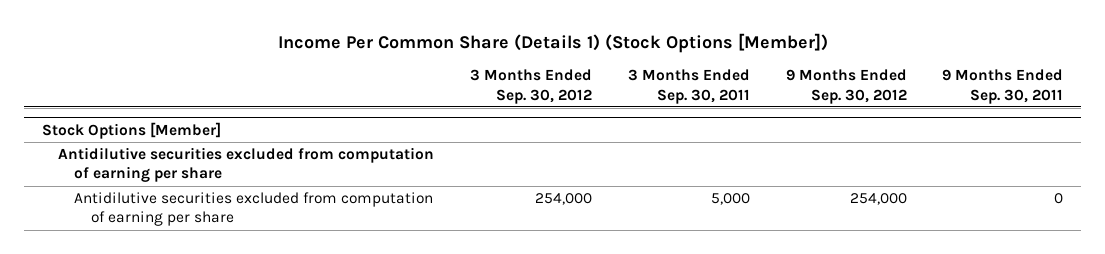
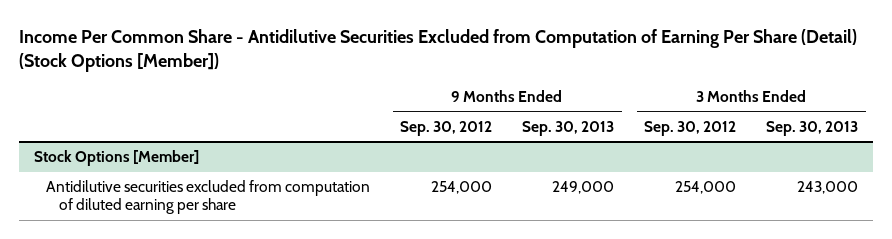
- Income Per Common Share (Details 1) (Stock Options [Member])
+ Income Per Common Share - Antidilutive Securities Excluded from Computation of Earning Per Share (Detail) (Stock Options [Member])
- | 3 Months Ended Sep. 30, 2012 | 3 Months Ended Sep. 30, 2011 | 9 Months Ended Sep. 30, 2012 | 9 Months Ended Sep. 30, 2011
+ | 9 Months Ended Sep. 30, 2012 | 9 Months Ended Sep. 30, 2013 | 3 Months Ended Sep. 30, 2012 | 3 Months Ended Sep. 30, 2013
@ Stock Options [Member]
- Antidilutive securities excluded from computation of earning per share
- Antidilutive securities excluded from computation of earning per share | 254,000 | 5,000 | 254,000 | 0
+ Antidilutive securities excluded from computation of diluted earning per share | 254,000 | 249,000 | 254,000 | 243,000

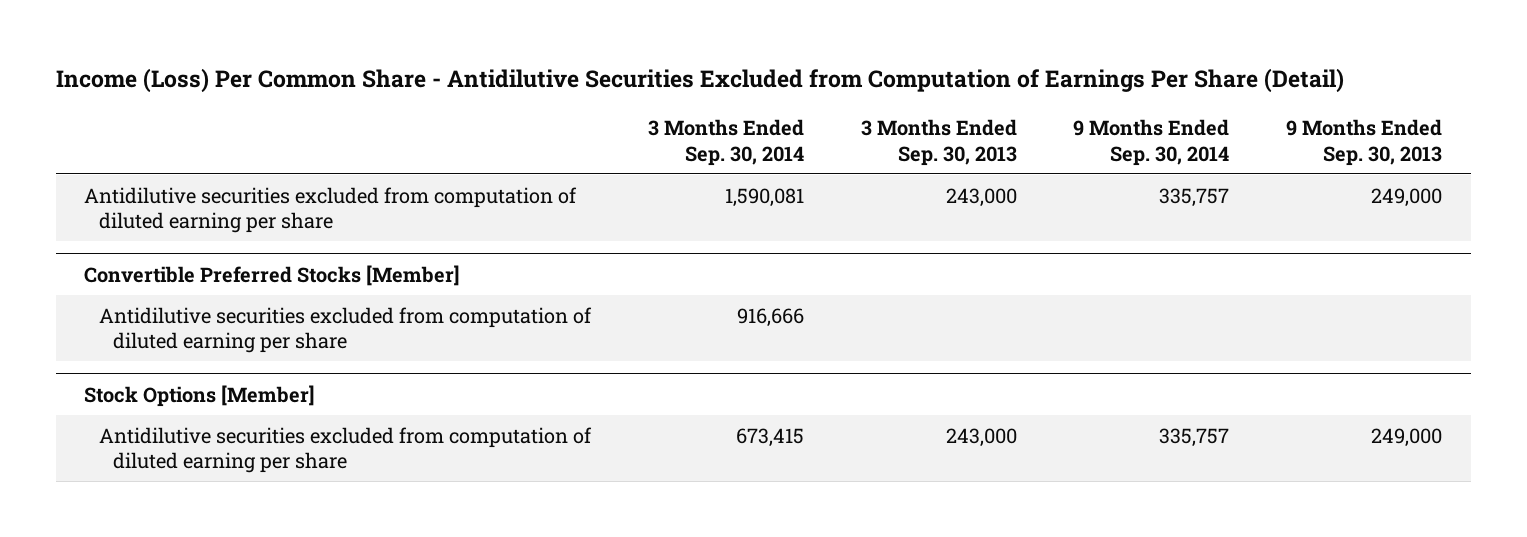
- Income Per Common Share - Antidilutive Securities Excluded from Computation of Earning Per Share (Detail) (Stock Options [Member])
+ Income (Loss) Per Common Share - Antidilutive Securities Excluded from Computation of Earnings Per Share (Detail)
- | 9 Months Ended Sep. 30, 2012 | 9 Months Ended Sep. 30, 2013 | 3 Months Ended Sep. 30, 2012 | 3 Months Ended Sep. 30, 2013
+ | 3 Months Ended Sep. 30, 2014 | 3 Months Ended Sep. 30, 2013 | 9 Months Ended Sep. 30, 2014 | 9 Months Ended Sep. 30, 2013
+ Antidilutive securities excluded from computation of diluted earning per share | 1,590,081 | 243,000 | 335,757 | 249,000
+ Convertible Preferred Stocks [Member]
+ Antidilutive securities excluded from computation of diluted earning per share | 916,666 | | |

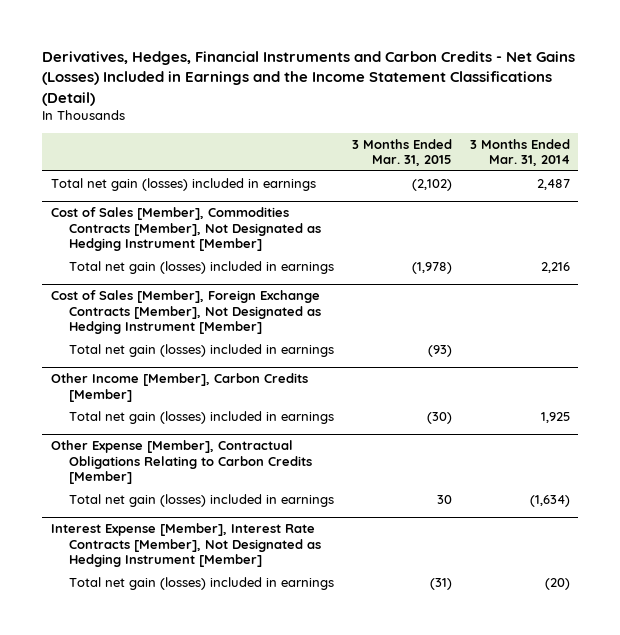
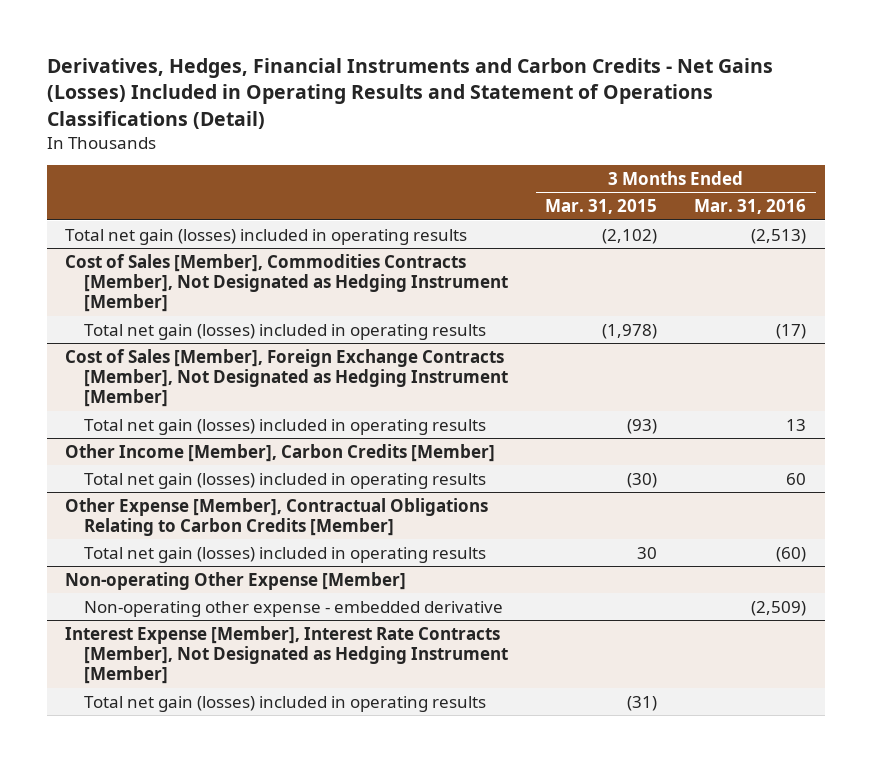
- Derivatives, Hedges, Financial Instruments and Carbon Credits - Net Gains (Losses) Included in Earnings and the Income Statement Classifications (Detail)
+ Derivatives, Hedges, Financial Instruments and Carbon Credits - Net Gains (Losses) Included in Operating Results and Statement of Operations Classifications (Detail)
- | 3 Months Ended Mar. 31, 2015 | 3 Months Ended Mar. 31, 2014
+ | 3 Months Ended Mar. 31, 2015 | 3 Months Ended Mar. 31, 2016
- Total net gain (losses) included in earnings | (2,102) | 2,487
+ Total net gain (losses) included in operating results | (2,102) | (2,513)
@ Cost of Sales [Member], Commodities Contracts [Member], Not Designated as Hedging Instrument [Member]
- Total net gain (losses) included in earnings | (1,978) | 2,216
+ Total net gain (losses) included in operating results | (1,978) | (17)
@ Cost of Sales [Member], Foreign Exchange Contracts [Member], Not Designated as Hedging Instrument [Member]
- Total net gain (losses) included in earnings | (93) |
+ Total net gain (losses) included in operating results | (93) | 13
@ Other Income [Member], Carbon Credits [Member]
- Total net gain (losses) included in earnings | (30) | 1,925
+ Total net gain (losses) included in operating results | (30) | 60
@ Other Expense [Member], Contractual Obligations Relating to Carbon Credits [Member]
- Total net gain (losses) included in earnings | 30 | (1,634)
+ Total net gain (losses) included in operating results | 30 | (60)
+ Non-operating Other Expense [Member]
+ Non-operating other expense - embedded derivative | | (2,509)
@ Interest Expense [Member], Interest Rate Contracts [Member], Not Designated as Hedging Instrument [Member]
- Total net gain (losses) included in earnings | (31) | (20)
+ Total net gain (losses) included in operating results | (31) |

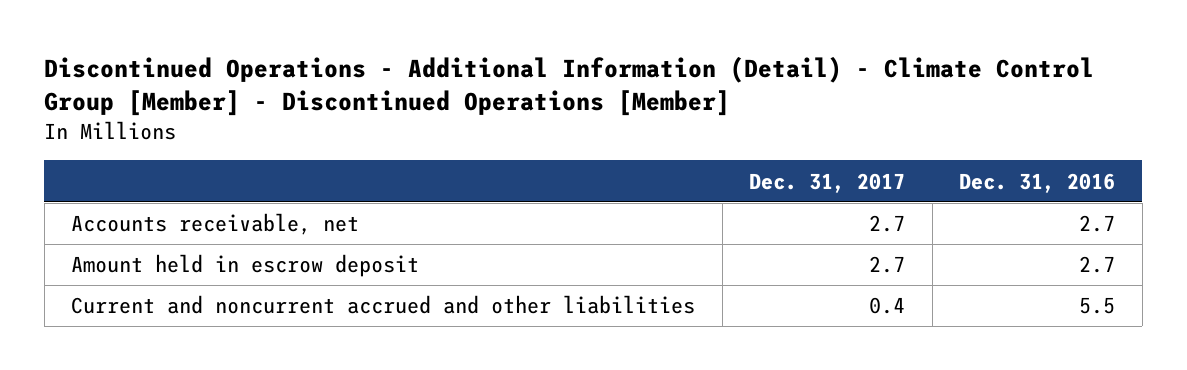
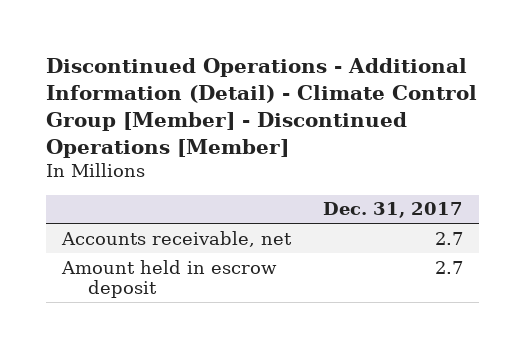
- | Dec. 31, 2017 | Dec. 31, 2016
+ | Dec. 31, 2017
- Current and noncurrent accrued and other liabilities | 0.4 | 5.5

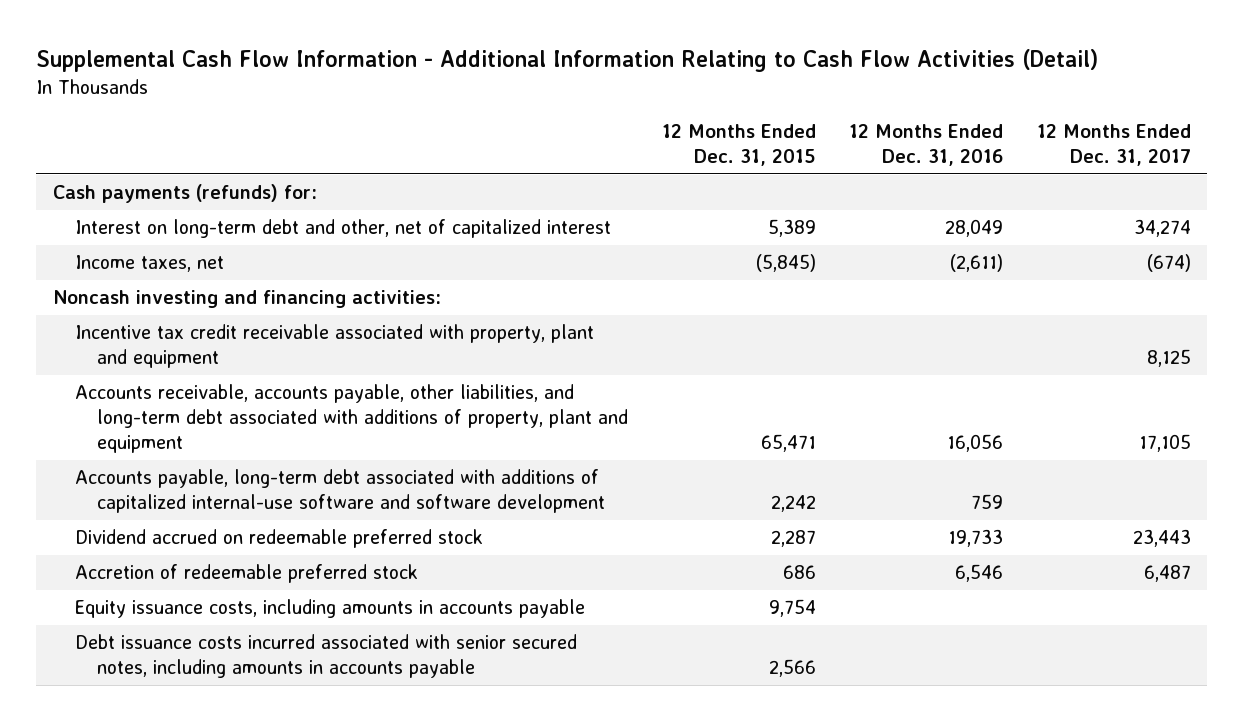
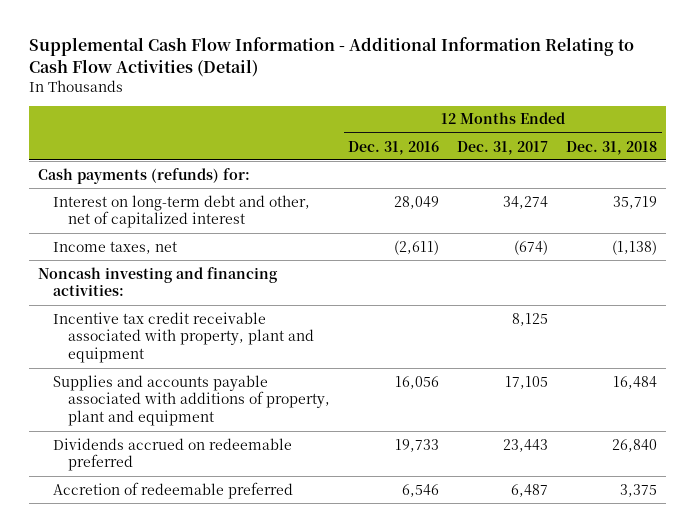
- | 12 Months Ended Dec. 31, 2015 | 12 Months Ended Dec. 31, 2016 | 12 Months Ended Dec. 31, 2017
+ | 12 Months Ended Dec. 31, 2016 | 12 Months Ended Dec. 31, 2017 | 12 Months Ended Dec. 31, 2018
- Accounts receivable, accounts payable, other liabilities, and long-term debt associated with additions of property, plant and equipment | 65,471 | 16,056 | 17,105
- Accounts payable, long-term debt associated with additions of capitalized internal-use software and software development | 2,242 | 759 |
- Dividend accrued on redeemable preferred stock | 2,287 | 19,733 | 23,443
- Accretion of redeemable preferred stock | 686 | 6,546 | 6,487
- Equity issuance costs, including amounts in accounts payable | 9,754 | |
- Debt issuance costs incurred associated with senior secured notes, including amounts in accounts payable | 2,566 | |
+ Supplies and accounts payable associated with additions of property, plant and equipment | 16,056 | 17,105 | 16,484
+ Dividends accrued on redeemable preferred | 19,733 | 23,443 | 26,840
+ Accretion of redeemable preferred | 6,546 | 6,487 | 3,375

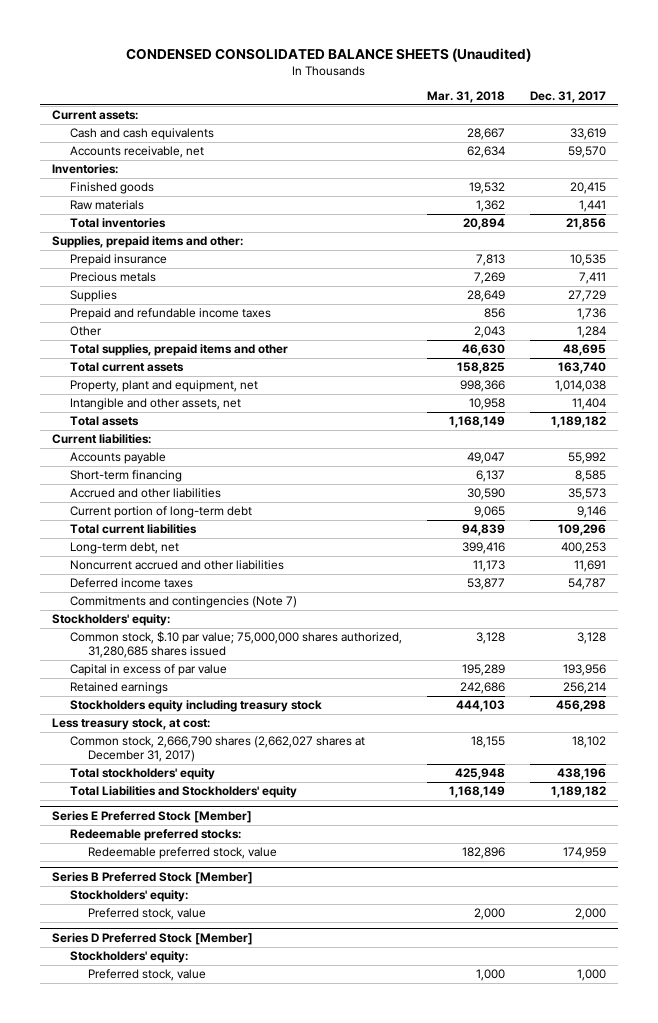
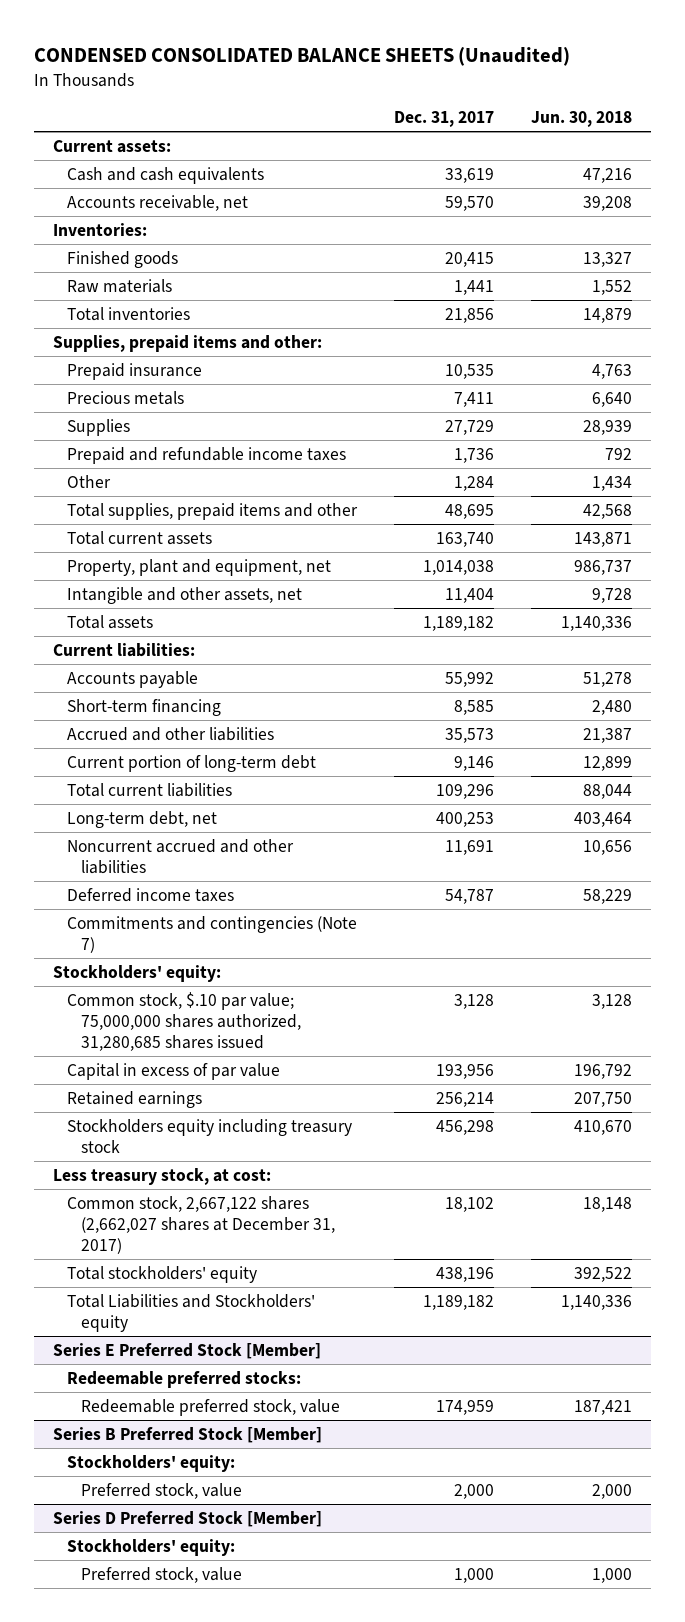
- | Mar. 31, 2018 | Dec. 31, 2017
+ | Dec. 31, 2017 | Jun. 30, 2018
- Common stock, 2,666,790 shares (2,662,027 shares at December 31, 2017) | 18,155 | 18,102
+ Common stock, 2,667,122 shares (2,662,027 shares at December 31, 2017) | 18,102 | 18,148

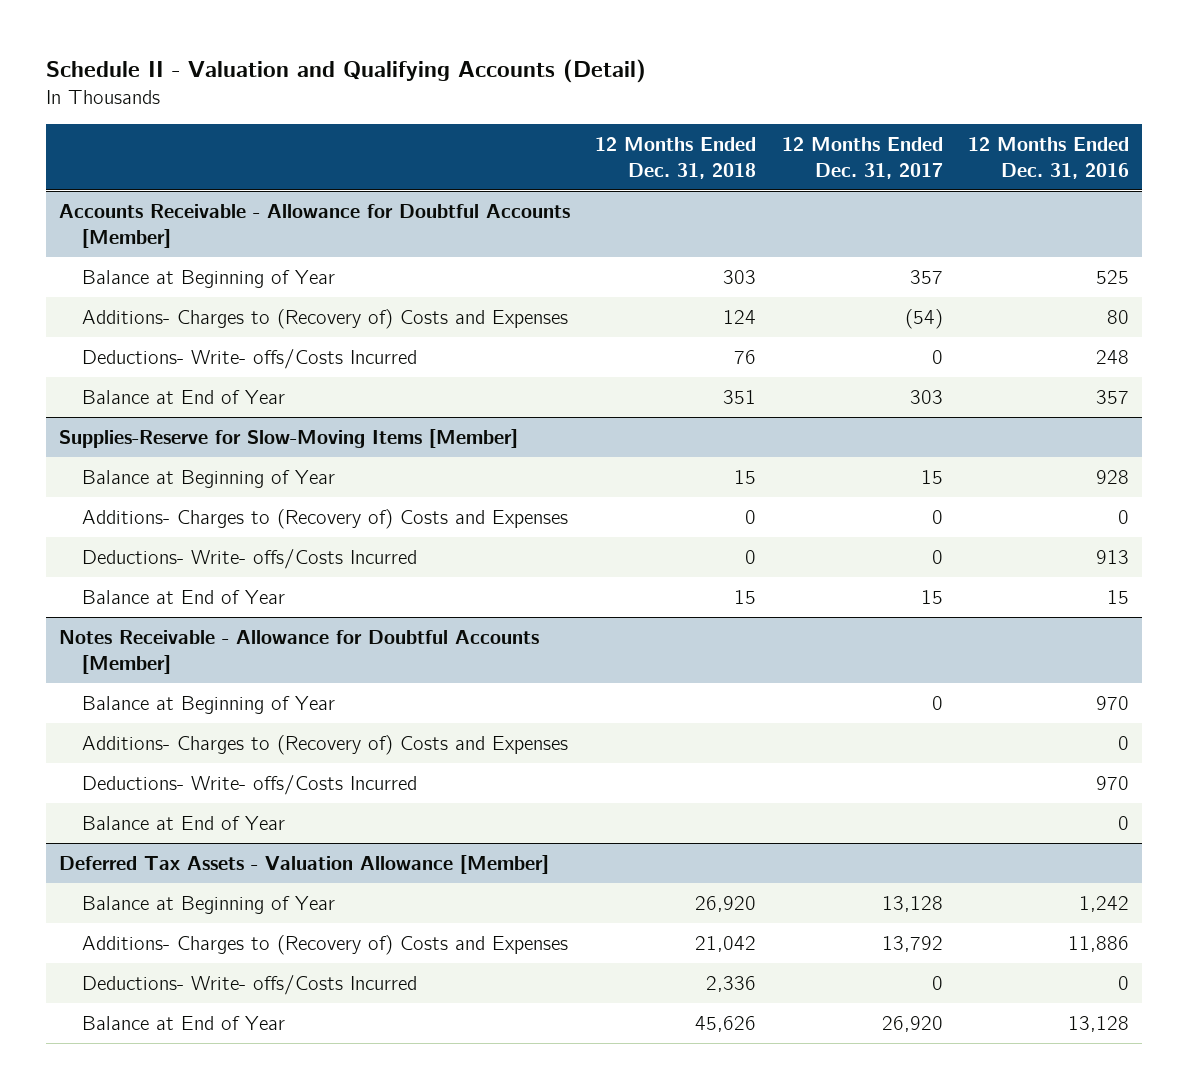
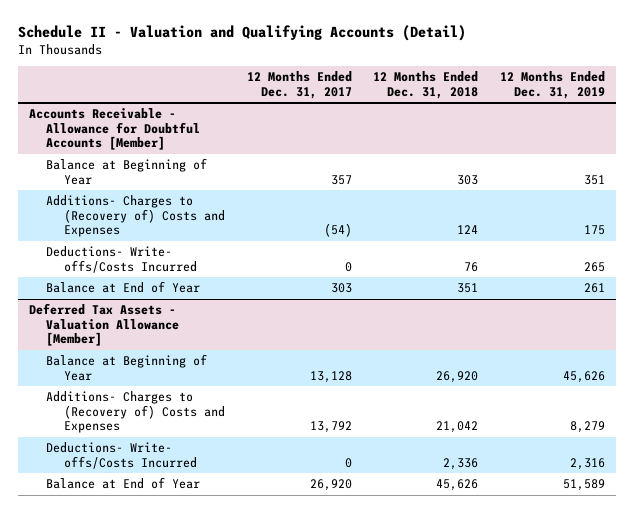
- | 12 Months Ended Dec. 31, 2018 | 12 Months Ended Dec. 31, 2017 | 12 Months Ended Dec. 31, 2016
+ | 12 Months Ended Dec. 31, 2017 | 12 Months Ended Dec. 31, 2018 | 12 Months Ended Dec. 31, 2019
- Supplies-Reserve for Slow-Moving Items [Member]
- Balance at Beginning of Year | 15 | 15 | 928
- Additions- Charges to (Recovery of) Costs and Expenses | 0 | 0 | 0
- Deductions- Write- offs/Costs Incurred | 0 | 0 | 913
- Balance at End of Year | 15 | 15 | 15
- Notes Receivable - Allowance for Doubtful Accounts [Member]
- Balance at Beginning of Year | | 0 | 970
- Additions- Charges to (Recovery of) Costs and Expenses | | | 0
- Deductions- Write- offs/Costs Incurred | | | 970
- Balance at End of Year | | | 0

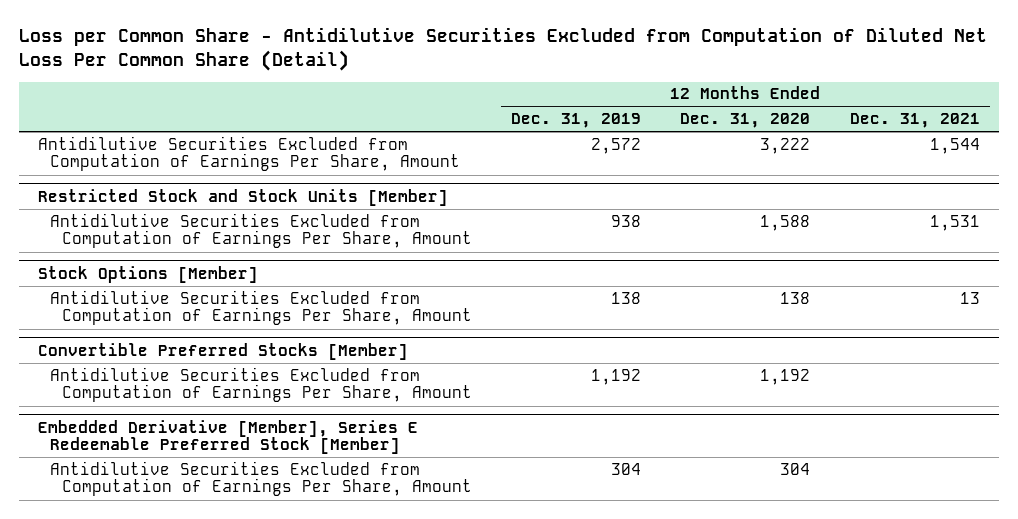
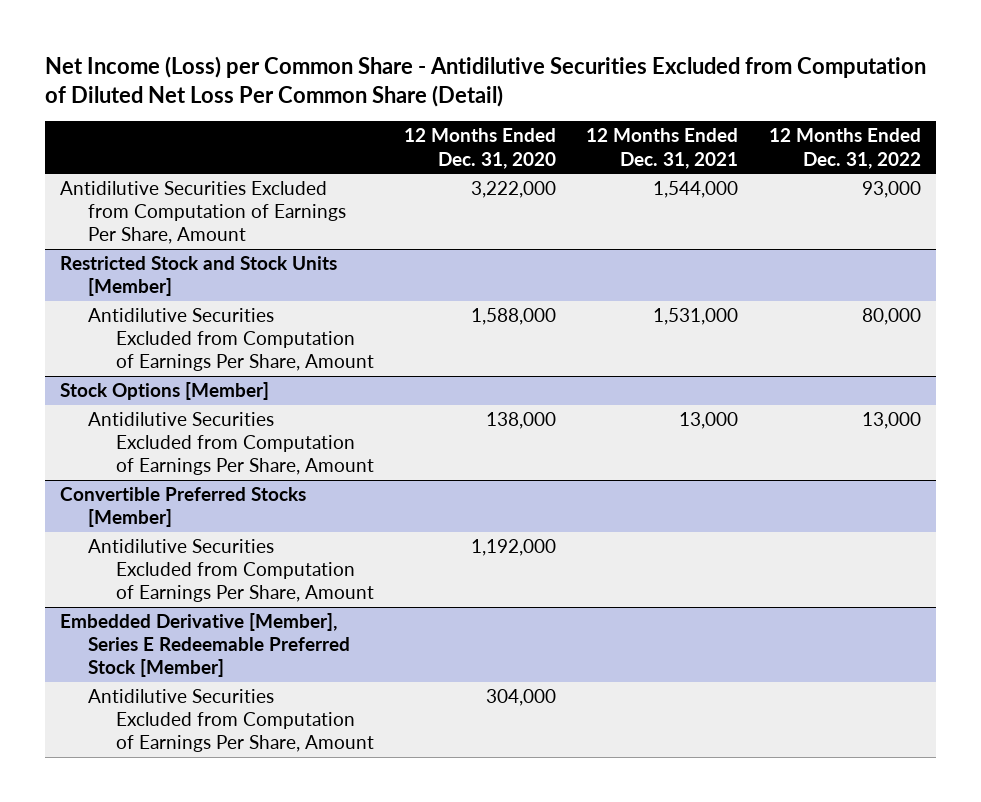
- Loss per Common Share - Antidilutive Securities Excluded from Computation of Diluted Net Loss Per Common Share (Detail)
+ Net Income (Loss) per Common Share - Antidilutive Securities Excluded from Computation of Diluted Net Loss Per Common Share (Detail)
- | 12 Months Ended Dec. 31, 2019 | 12 Months Ended Dec. 31, 2020 | 12 Months Ended Dec. 31, 2021
+ | 12 Months Ended Dec. 31, 2020 | 12 Months Ended Dec. 31, 2021 | 12 Months Ended Dec. 31, 2022
- Antidilutive Securities Excluded from Computation of Earnings Per Share, Amount | 2,572 | 3,222 | 1,544
+ Antidilutive Securities Excluded from Computation of Earnings Per Share, Amount | 3,222,000 | 1,544,000 | 93,000
@ Restricted Stock and Stock Units [Member]
- Antidilutive Securities Excluded from Computation of Earnings Per Share, Amount | 938 | 1,588 | 1,531
+ Antidilutive Securities Excluded from Computation of Earnings Per Share, Amount | 1,588,000 | 1,531,000 | 80,000
@ Stock Options [Member]
- Antidilutive Securities Excluded from Computation of Earnings Per Share, Amount | 138 | 138 | 13
+ Antidilutive Securities Excluded from Computation of Earnings Per Share, Amount | 138,000 | 13,000 | 13,000
@ Convertible Preferred Stocks [Member]
- Antidilutive Securities Excluded from Computation of Earnings Per Share, Amount | 1,192 | 1,192 |
+ Antidilutive Securities Excluded from Computation of Earnings Per Share, Amount | 1,192,000 | |
@ Embedded Derivative [Member], Series E Redeemable Preferred Stock [Member]
- Antidilutive Securities Excluded from Computation of Earnings Per Share, Amount | 304 | 304 |
+ Antidilutive Securities Excluded from Computation of Earnings Per Share, Amount | 304,000 | |

